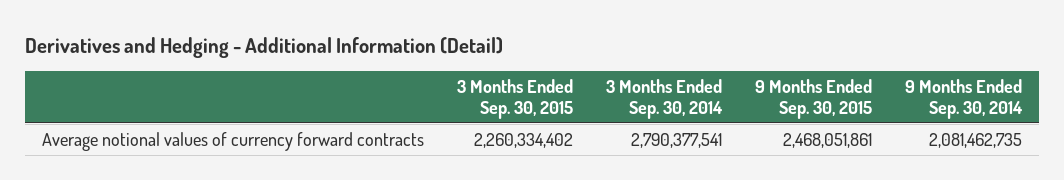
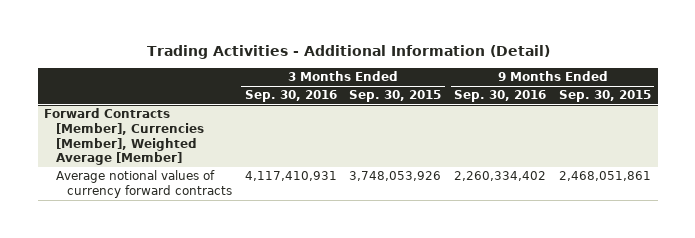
- Derivatives and Hedging - Additional Information (Detail)
+ Trading Activities - Additional Information (Detail)
- | 3 Months Ended Sep. 30, 2015 | 3 Months Ended Sep. 30, 2014 | 9 Months Ended Sep. 30, 2015 | 9 Months Ended Sep. 30, 2014
+ | 3 Months Ended Sep. 30, 2016 | 3 Months Ended Sep. 30, 2015 | 9 Months Ended Sep. 30, 2016 | 9 Months Ended Sep. 30, 2015
- Average notional values of currency forward contracts | 2,260,334,402 | 2,790,377,541 | 2,468,051,861 | 2,081,462,735
+ Forward Contracts [Member], Currencies [Member], Weighted Average [Member]
+ Average notional values of currency forward contracts | 4,117,410,931 | 3,748,053,926 | 2,260,334,402 | 2,468,051,861

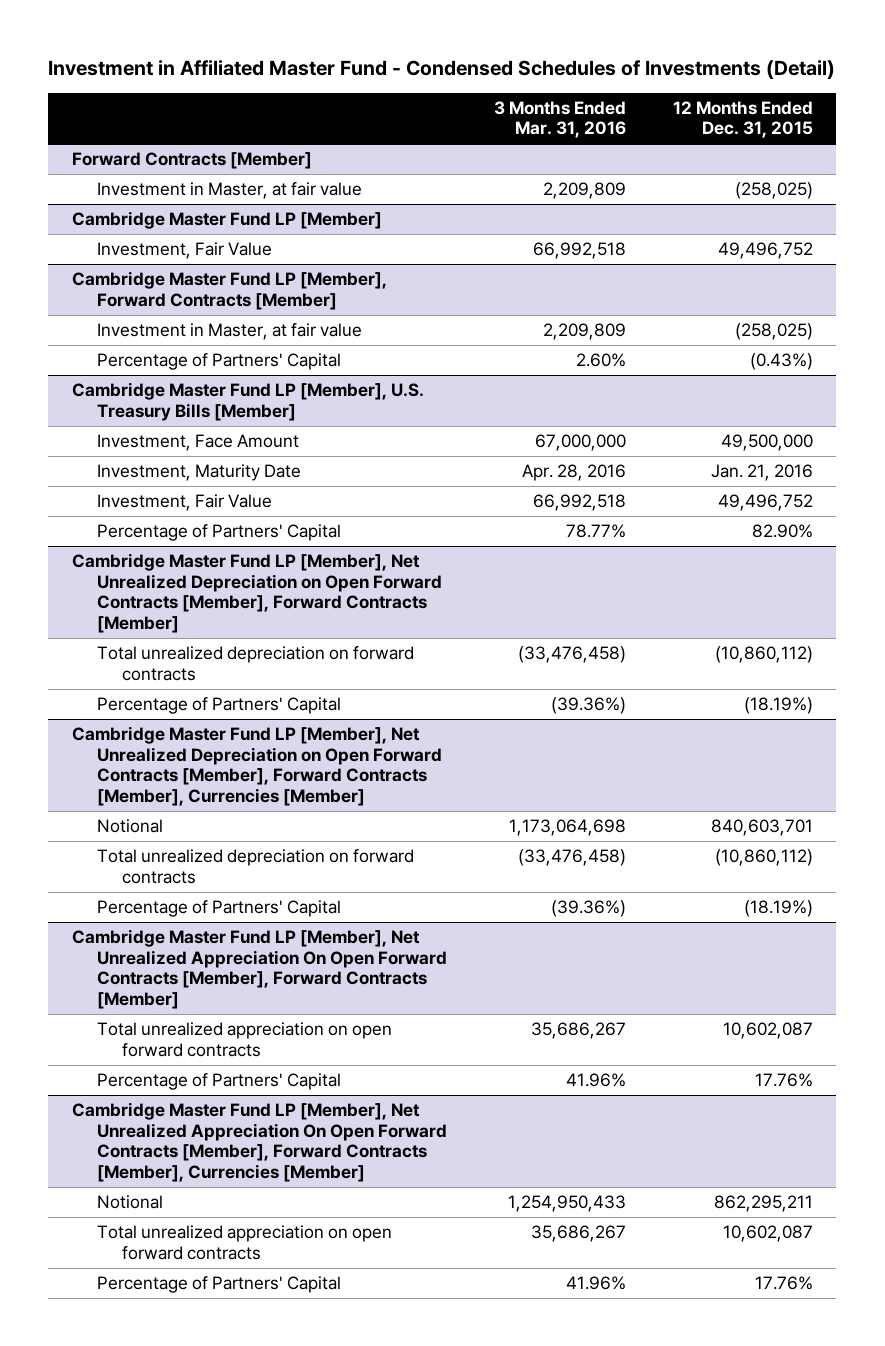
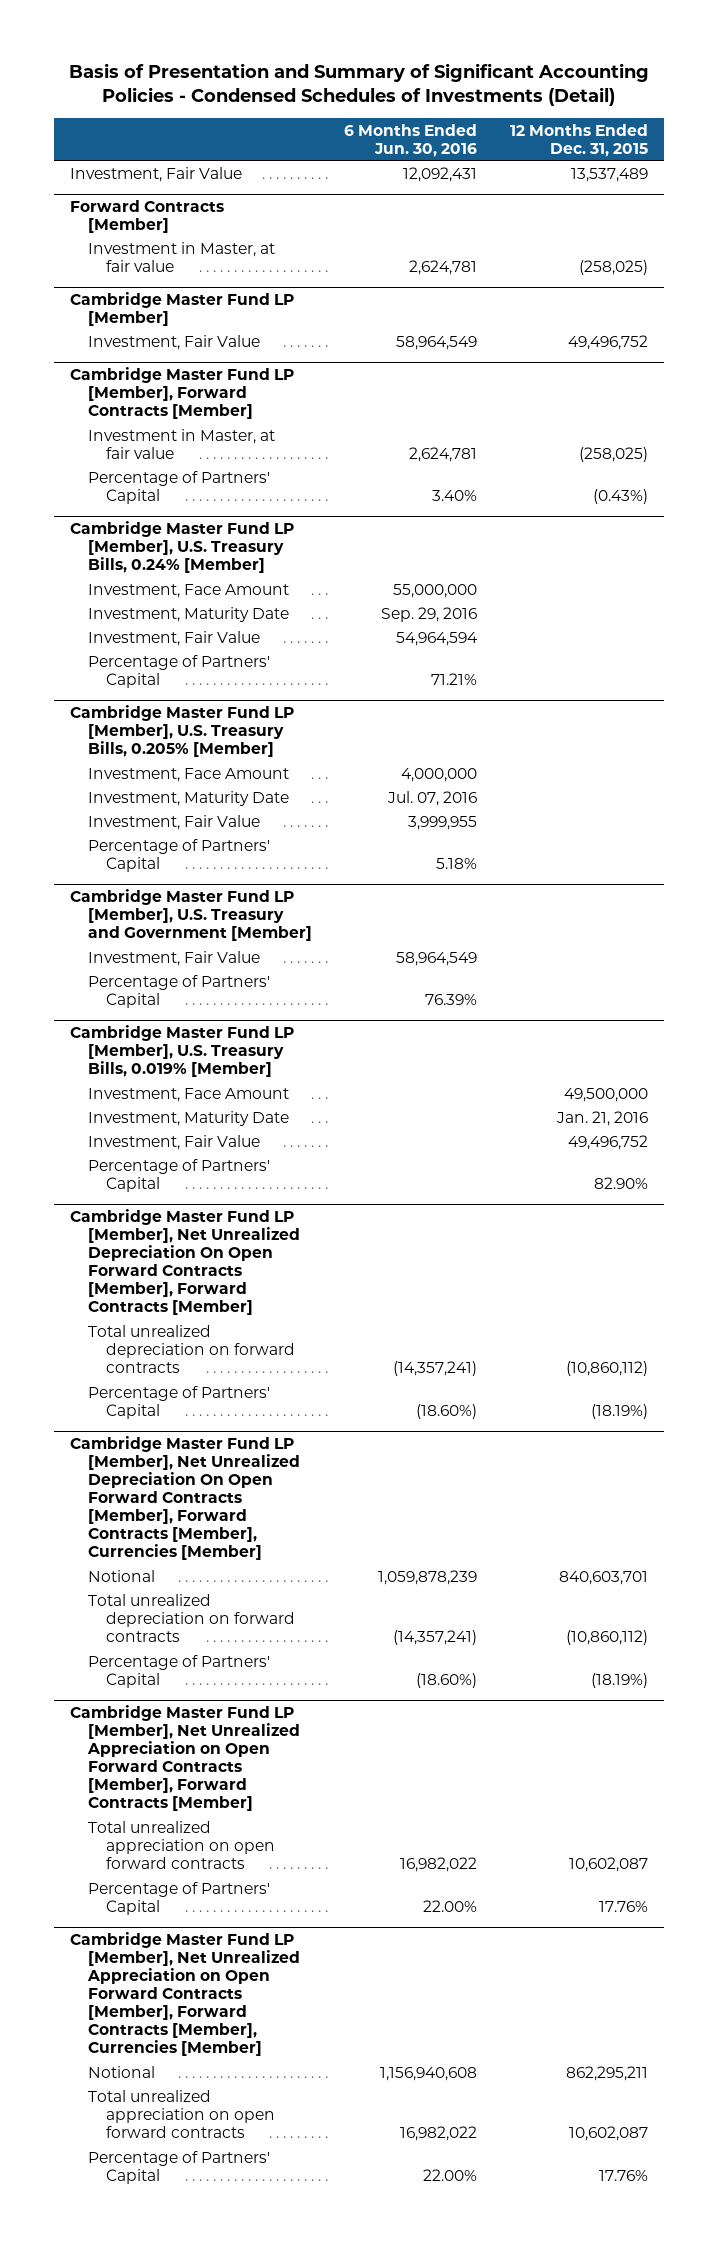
- Investment in Affiliated Master Fund - Condensed Schedules of Investments (Detail)
+ Basis of Presentation and Summary of Significant Accounting Policies - Condensed Schedules of Investments (Detail)
- | 3 Months Ended Mar. 31, 2016 | 12 Months Ended Dec. 31, 2015
+ | 6 Months Ended Jun. 30, 2016 | 12 Months Ended Dec. 31, 2015
+ Investment, Fair Value | 12,092,431 | 13,537,489
- Cambridge Master Fund LP [Member], U.S. Treasury Bills [Member]
+ Cambridge Master Fund LP [Member], U.S. Treasury Bills, 0.24% [Member]
+ Investment, Face Amount | 55,000,000 |
+ Investment, Maturity Date | Sep. 29, 2016 |
+ Investment, Fair Value | 54,964,594 |
+ Percentage of Partners' Capital | 71.21% |
+ Cambridge Master Fund LP [Member], U.S. Treasury Bills, 0.205% [Member]
+ Investment, Face Amount | 4,000,000 |
+ Investment, Maturity Date | Jul. 07, 2016 |
+ Investment, Fair Value | 3,999,955 |
+ Percentage of Partners' Capital | 5.18% |
+ Cambridge Master Fund LP [Member], U.S. Treasury and Government [Member]
+ Investment, Fair Value | 58,964,549 |
+ Percentage of Partners' Capital | 76.39% |
+ Cambridge Master Fund LP [Member], U.S. Treasury Bills, 0.019% [Member]
- Cambridge Master Fund LP [Member], Net Unrealized Depreciation on Open Forward Contracts [Member], Forward Contracts [Member]
+ Cambridge Master Fund LP [Member], Net Unrealized Depreciation On Open Forward Contracts [Member], Forward Contracts [Member]
- Cambridge Master Fund LP [Member], Net Unrealized Depreciation on Open Forward Contracts [Member], Forward Contracts [Member], Currencies [Member]
+ Cambridge Master Fund LP [Member], Net Unrealized Depreciation On Open Forward Contracts [Member], Forward Contracts [Member], Currencies [Member]
- Cambridge Master Fund LP [Member], Net Unrealized Appreciation On Open Forward Contracts [Member], Forward Contracts [Member]
+ Cambridge Master Fund LP [Member], Net Unrealized Appreciation on Open Forward Contracts [Member], Forward Contracts [Member]
- Cambridge Master Fund LP [Member], Net Unrealized Appreciation On Open Forward Contracts [Member], Forward Contracts [Member], Currencies [Member]
+ Cambridge Master Fund LP [Member], Net Unrealized Appreciation on Open Forward Contracts [Member], Forward Contracts [Member], Currencies [Member]

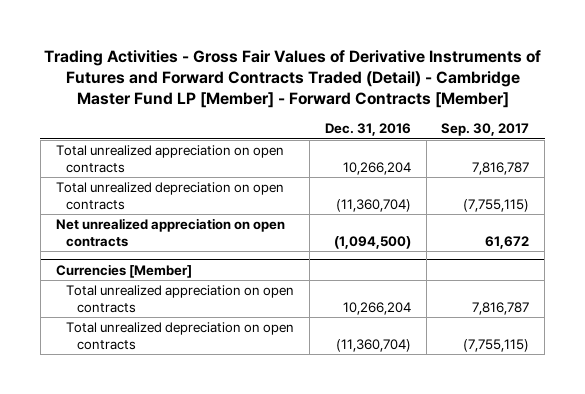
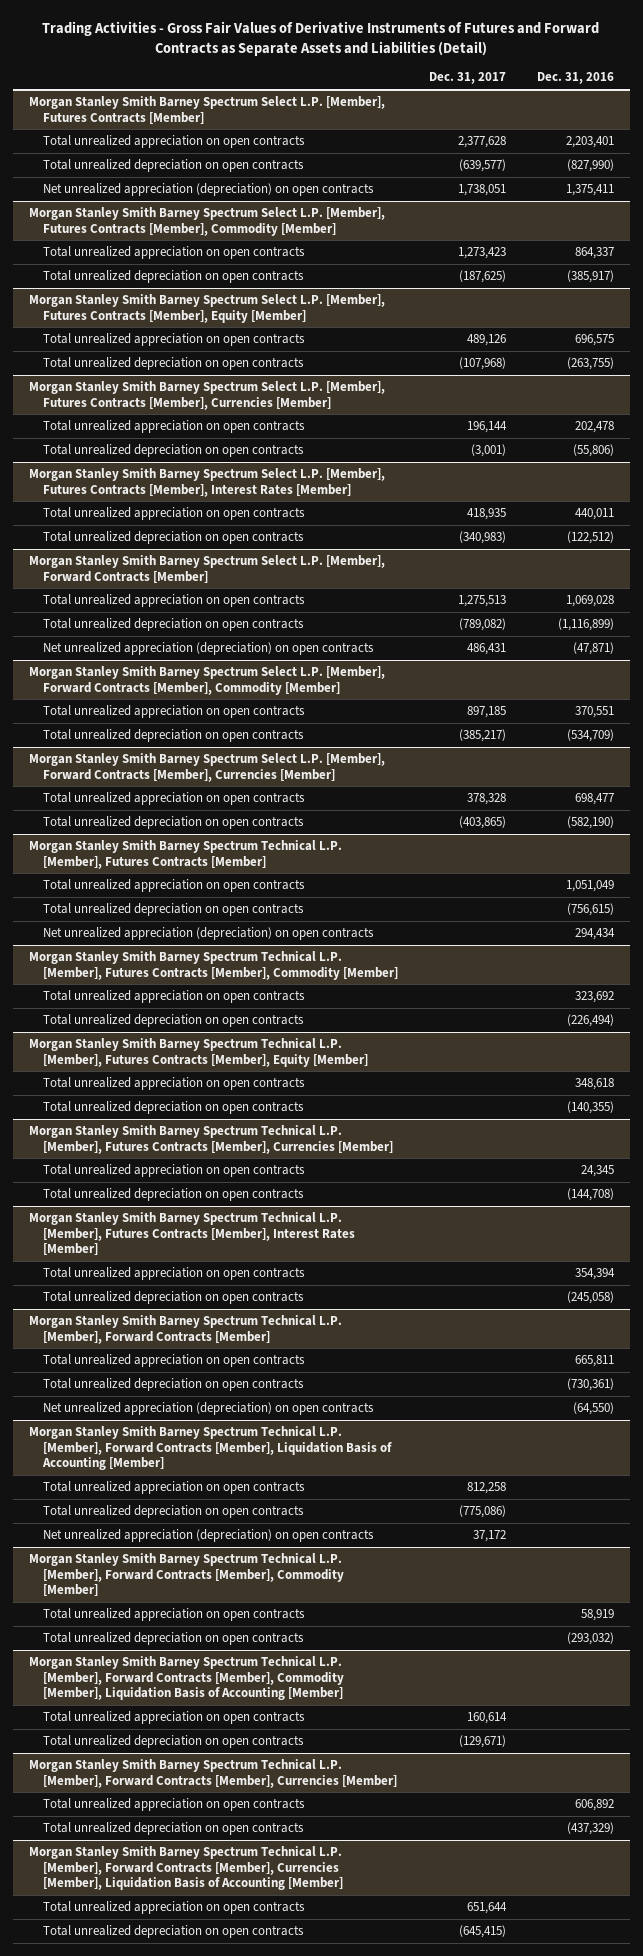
- Trading Activities - Gross Fair Values of Derivative Instruments of Futures and Forward Contracts Traded (Detail) - Cambridge Master Fund LP [Member] - Forward Contracts [Member]
+ Trading Activities - Gross Fair Values of Derivative Instruments of Futures and Forward Contracts as Separate Assets and Liabilities (Detail)
- | Dec. 31, 2016 | Sep. 30, 2017
+ | Dec. 31, 2017 | Dec. 31, 2016
- Total unrealized appreciation on open contracts | 10,266,204 | 7,816,787
- Total unrealized depreciation on open contracts | (11,360,704) | (7,755,115)
- Net unrealized appreciation on open contracts | (1,094,500) | 61,672
- Currencies [Member]
- Total unrealized appreciation on open contracts | 10,266,204 | 7,816,787
- Total unrealized depreciation on open contracts | (11,360,704) | (7,755,115)
+ Morgan Stanley Smith Barney Spectrum Select L.P. [Member], Futures Contracts [Member]
+ Total unrealized appreciation on open contracts | 2,377,628 | 2,203,401
+ Total unrealized depreciation on open contracts | (639,577) | (827,990)
+ Net unrealized appreciation (depreciation) on open contracts | 1,738,051 | 1,375,411
+ Morgan Stanley Smith Barney Spectrum Select L.P. [Member], Futures Contracts [Member], Commodity [Member]
+ Total unrealized appreciation on open contracts | 1,273,423 | 864,337
+ Total unrealized depreciation on open contracts | (187,625) | (385,917)
+ Morgan Stanley Smith Barney Spectrum Select L.P. [Member], Futures Contracts [Member], Equity [Member]
+ Total unrealized appreciation on open contracts | 489,126 | 696,575
+ Total unrealized depreciation on open contracts | (107,968) | (263,755)
+ Morgan Stanley Smith Barney Spectrum Select L.P. [Member], Futures Contracts [Member], Currencies [Member]
+ Total unrealized appreciation on open contracts | 196,144 | 202,478
+ Total unrealized depreciation on open contracts | (3,001) | (55,806)
+ Morgan Stanley Smith Barney Spectrum Select L.P. [Member], Futures Contracts [Member], Interest Rates [Member]
+ Total unrealized appreciation on open contracts | 418,935 | 440,011
+ Total unrealized depreciation on open contracts | (340,983) | (122,512)
+ Morgan Stanley Smith Barney Spectrum Select L.P. [Member], Forward Contracts [Member]
+ Total unrealized appreciation on open contracts | 1,275,513 | 1,069,028
+ Total unrealized depreciation on open contracts | (789,082) | (1,116,899)
+ Net unrealized appreciation (depreciation) on open contracts | 486,431 | (47,871)
+ Morgan Stanley Smith Barney Spectrum Select L.P. [Member], Forward Contracts [Member], Commodity [Member]
+ Total unrealized appreciation on open contracts | 897,185 | 370,551
+ Total unrealized depreciation on open contracts | (385,217) | (534,709)
+ Morgan Stanley Smith Barney Spectrum Select L.P. [Member], Forward Contracts [Member], Currencies [Member]
+ Total unrealized appreciation on open contracts | 378,328 | 698,477
+ Total unrealized depreciation on open contracts | (403,865) | (582,190)
+ Morgan Stanley Smith Barney Spectrum Technical L.P. [Member], Futures Contracts [Member]
+ Total unrealized appreciation on open contracts | | 1,051,049
+ Total unrealized depreciation on open contracts | | (756,615)
+ Net unrealized appreciation (depreciation) on open contracts | | 294,434
+ Morgan Stanley Smith Barney Spectrum Technical L.P. [Member], Futures Contracts [Member], Commodity [Member]
+ Total unrealized appreciation on open contracts | | 323,692
+ Total unrealized depreciation on open contracts | | (226,494)
+ Morgan Stanley Smith Barney Spectrum Technical L.P. [Member], Futures Contracts [Member], Equity [Member]
+ Total unrealized appreciation on open contracts | | 348,618
+ Total unrealized depreciation on open contracts | | (140,355)
+ Morgan Stanley Smith Barney Spectrum Technical L.P. [Member], Futures Contracts [Member], Currencies [Member]
+ Total unrealized appreciation on open contracts | | 24,345
+ Total unrealized depreciation on open contracts | | (144,708)
+ Morgan Stanley Smith Barney Spectrum Technical L.P. [Member], Futures Contracts [Member], Interest Rates [Member]
+ Total unrealized appreciation on open contracts | | 354,394
+ Total unrealized depreciation on open contracts | | (245,058)
+ Morgan Stanley Smith Barney Spectrum Technical L.P. [Member], Forward Contracts [Member]
+ Total unrealized appreciation on open contracts | | 665,811
+ Total unrealized depreciation on open contracts | | (730,361)
+ Net unrealized appreciation (depreciation) on open contracts | | (64,550)
+ Morgan Stanley Smith Barney Spectrum Technical L.P. [Member], Forward Contracts [Member], Liquidation Basis of Accounting [Member]
+ Total unrealized appreciation on open contracts | 812,258 |
+ Total unrealized depreciation on open contracts | (775,086) |
+ Net unrealized appreciation (depreciation) on open contracts | 37,172 |
+ Morgan Stanley Smith Barney Spectrum Technical L.P. [Member], Forward Contracts [Member], Commodity [Member]
+ Total unrealized appreciation on open contracts | | 58,919
+ Total unrealized depreciation on open contracts | | (293,032)
+ Morgan Stanley Smith Barney Spectrum Technical L.P. [Member], Forward Contracts [Member], Commodity [Member], Liquidation Basis of Accounting [Member]
+ Total unrealized appreciation on open contracts | 160,614 |
+ Total unrealized depreciation on open contracts | (129,671) |
+ Morgan Stanley Smith Barney Spectrum Technical L.P. [Member], Forward Contracts [Member], Currencies [Member]
+ Total unrealized appreciation on open contracts | | 606,892
+ Total unrealized depreciation on open contracts | | (437,329)
+ Morgan Stanley Smith Barney Spectrum Technical L.P. [Member], Forward Contracts [Member], Currencies [Member], Liquidation Basis of Accounting [Member]
+ Total unrealized appreciation on open contracts | 651,644 |
+ Total unrealized depreciation on open contracts | (645,415) |

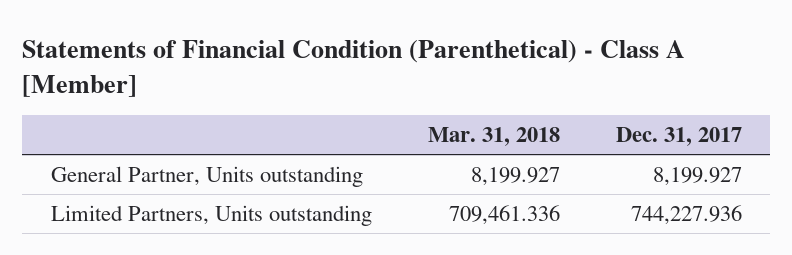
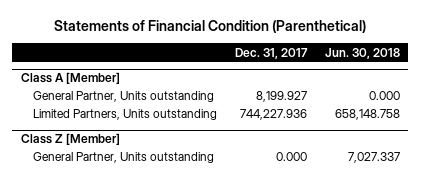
- Statements of Financial Condition (Parenthetical) - Class A [Member]
+ Statements of Financial Condition (Parenthetical)
- | Mar. 31, 2018 | Dec. 31, 2017
+ | Dec. 31, 2017 | Jun. 30, 2018
+ Class A [Member]
+ Class Z [Member]
+ General Partner, Units outstanding | 0.000 | 7,027.337

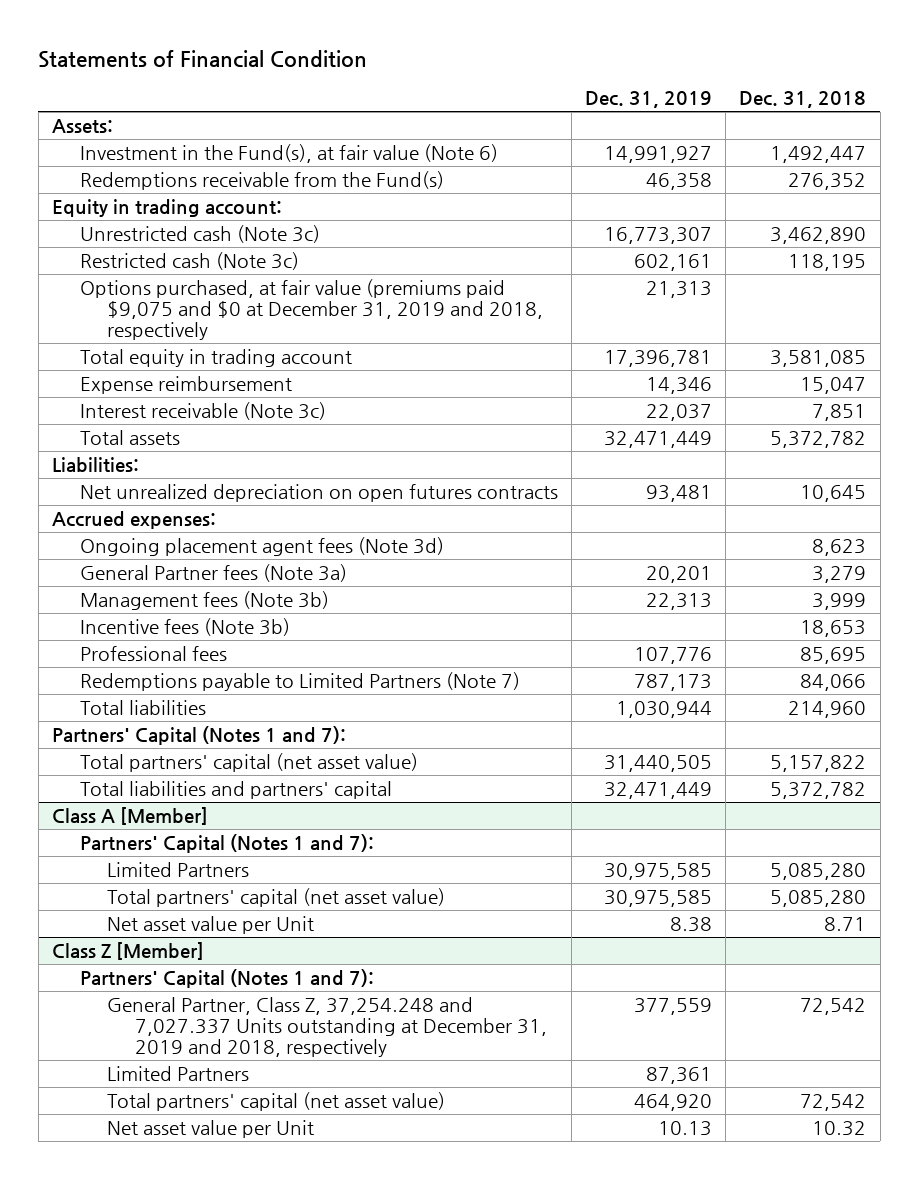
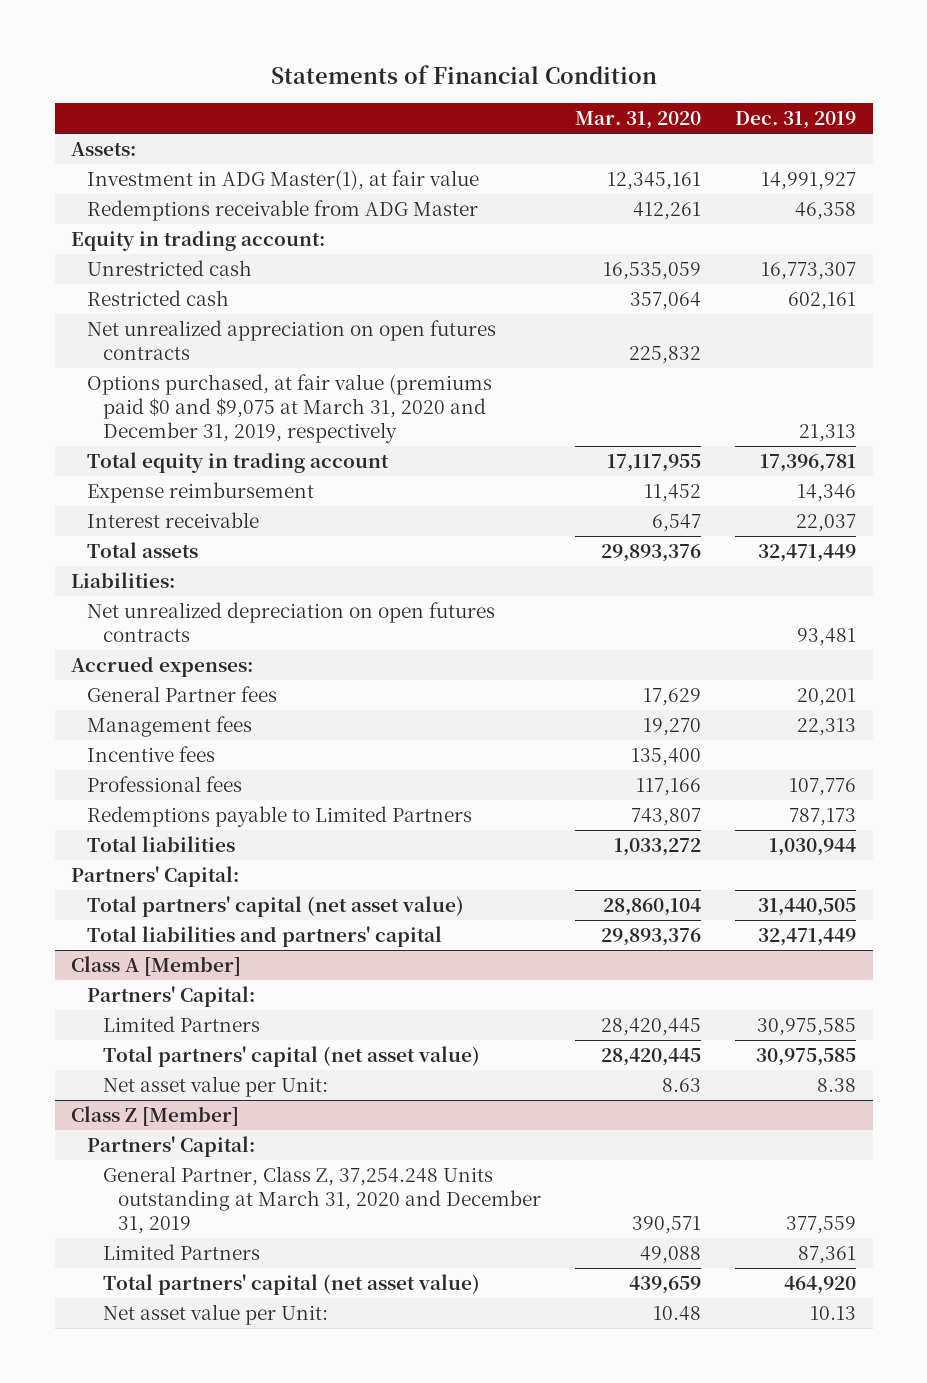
- | Dec. 31, 2019 | Dec. 31, 2018
+ | Mar. 31, 2020 | Dec. 31, 2019
- Investment in the Fund(s), at fair value (Note 6) | 14,991,927 | 1,492,447
- Redemptions receivable from the Fund(s) | 46,358 | 276,352
+ Investment in ADG Master(1), at fair value | 12,345,161 | 14,991,927
+ Redemptions receivable from ADG Master | 412,261 | 46,358
- Unrestricted cash (Note 3c) | 16,773,307 | 3,462,890
- Restricted cash (Note 3c) | 602,161 | 118,195
- Options purchased, at fair value (premiums paid $9,075 and $0 at December 31, 2019 and 2018, respectively | 21,313 |
+ Unrestricted cash | 16,535,059 | 16,773,307
+ Restricted cash | 357,064 | 602,161
+ Net unrealized appreciation on open futures contracts | 225,832 |
+ Options purchased, at fair value (premiums paid $0 and $9,075 at March 31, 2020 and December 31, 2019, respectively | | 21,313
- Interest receivable (Note 3c) | 22,037 | 7,851
+ Interest receivable | 6,547 | 22,037
- Ongoing placement agent fees (Note 3d) | | 8,623
- General Partner fees (Note 3a) | 20,201 | 3,279
- Management fees (Note 3b) | 22,313 | 3,999
- Incentive fees (Note 3b) | | 18,653
+ General Partner fees | 17,629 | 20,201
+ Management fees | 19,270 | 22,313
+ Incentive fees | 135,400 |
- Redemptions payable to Limited Partners (Note 7) | 787,173 | 84,066
+ Redemptions payable to Limited Partners | 743,807 | 787,173
- Partners' Capital (Notes 1 and 7):
+ Partners' Capital:
@ Class A [Member]
- Partners' Capital (Notes 1 and 7):
+ Partners' Capital:
- Net asset value per Unit | 8.38 | 8.71
+ Net asset value per Unit: | 8.63 | 8.38
@ Class Z [Member]
- Partners' Capital (Notes 1 and 7):
- General Partner, Class Z, 37,254.248 and 7,027.337 Units outstanding at December 31, 2019 and 2018, respectively | 377,559 | 72,542
+ Partners' Capital:
+ General Partner, Class Z, 37,254.248 Units outstanding at March 31, 2020 and December 31, 2019 | 390,571 | 377,559
- Net asset value per Unit | 10.13 | 10.32
+ Net asset value per Unit: | 10.48 | 10.13

